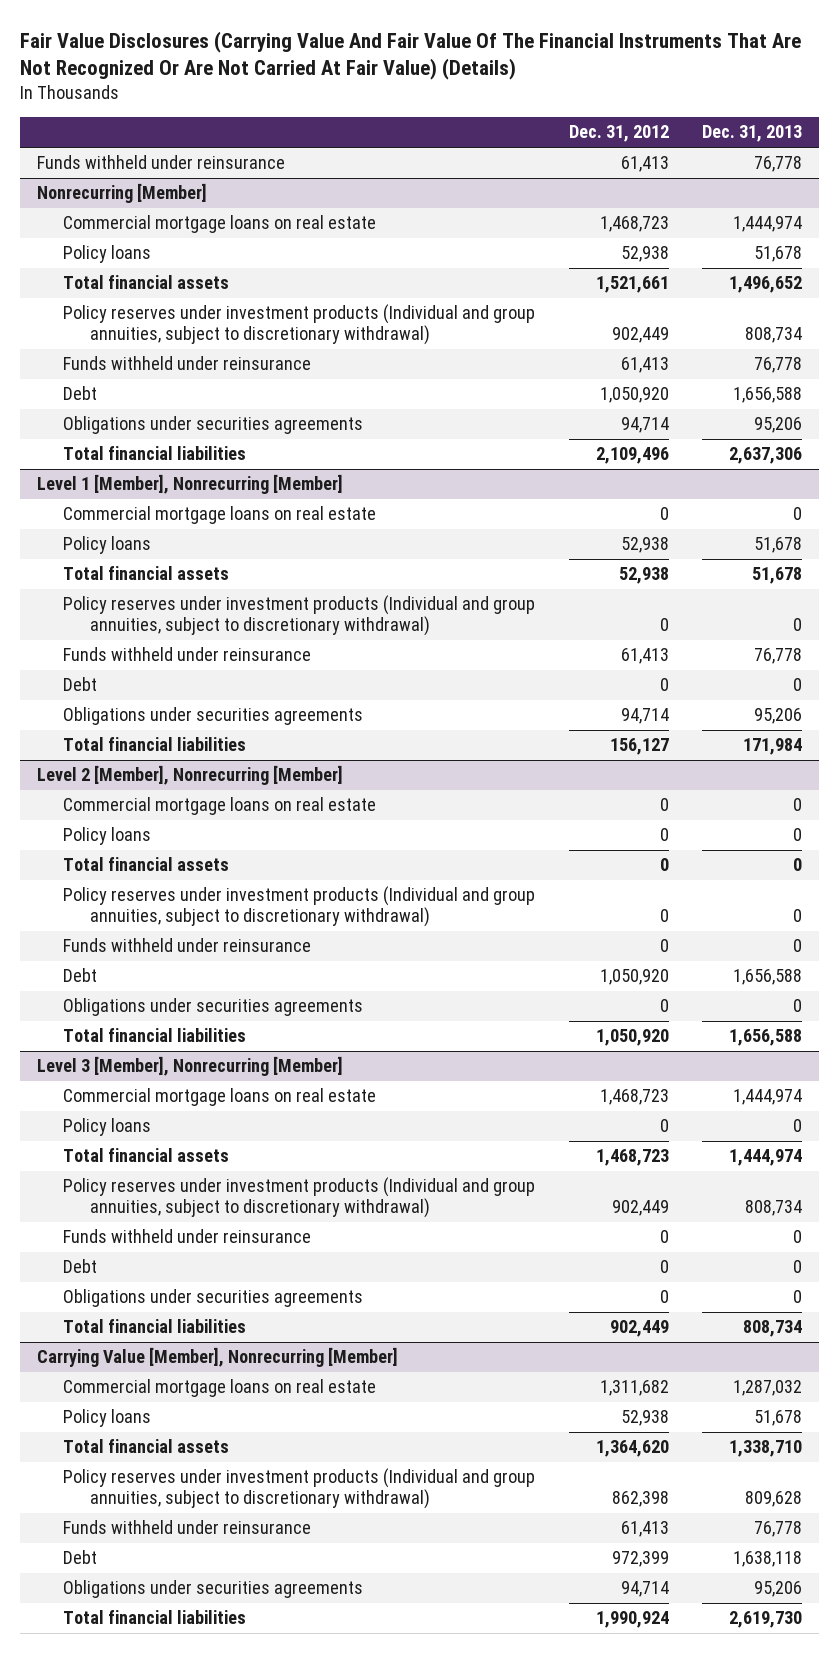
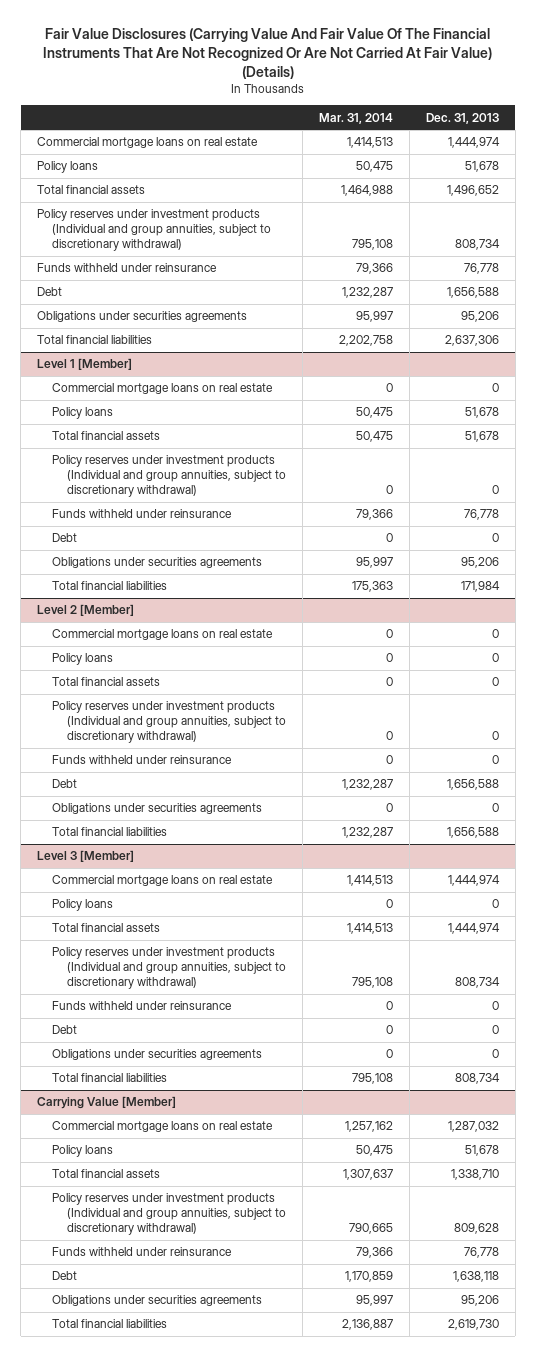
- | Dec. 31, 2012 | Dec. 31, 2013
+ | Mar. 31, 2014 | Dec. 31, 2013
- Funds withheld under reinsurance | 61,413 | 76,778
- Nonrecurring [Member]
- Level 1 [Member], Nonrecurring [Member]
+ Level 1 [Member]
- Level 2 [Member], Nonrecurring [Member]
+ Level 2 [Member]
- Level 3 [Member], Nonrecurring [Member]
+ Level 3 [Member]
- Carrying Value [Member], Nonrecurring [Member]
+ Carrying Value [Member]

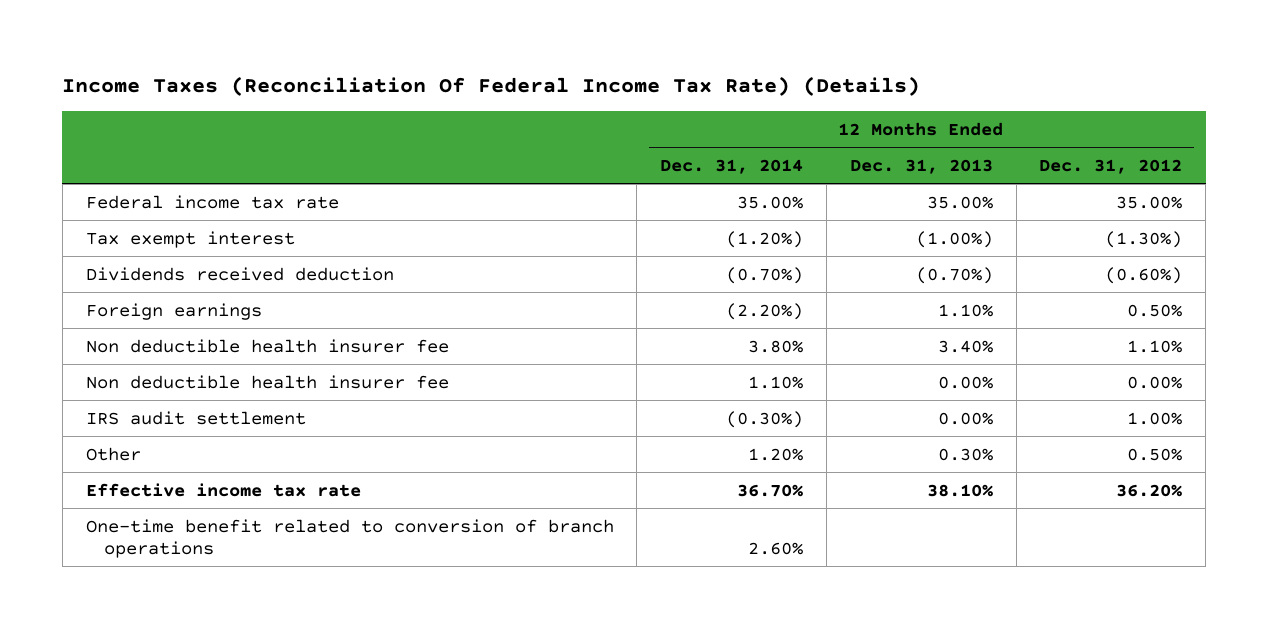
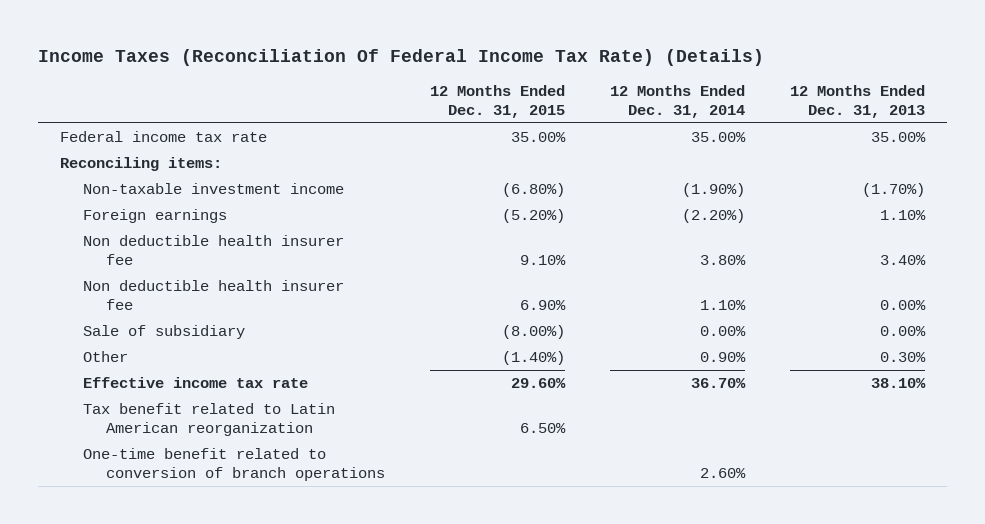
- | 12 Months Ended Dec. 31, 2014 | 12 Months Ended Dec. 31, 2013 | 12 Months Ended Dec. 31, 2012
+ | 12 Months Ended Dec. 31, 2015 | 12 Months Ended Dec. 31, 2014 | 12 Months Ended Dec. 31, 2013
- Tax exempt interest | (1.20%) | (1.00%) | (1.30%)
- Dividends received deduction | (0.70%) | (0.70%) | (0.60%)
+ Reconciling items:
+ Non-taxable investment income | (6.80%) | (1.90%) | (1.70%)
- IRS audit settlement | (0.30%) | 0.00% | 1.00%
- Other | 1.20% | 0.30% | 0.50%
+ Sale of subsidiary | (8.00%) | 0.00% | 0.00%
+ Other | (1.40%) | 0.90% | 0.30%
+ Tax benefit related to Latin American reorganization | 6.50% | |

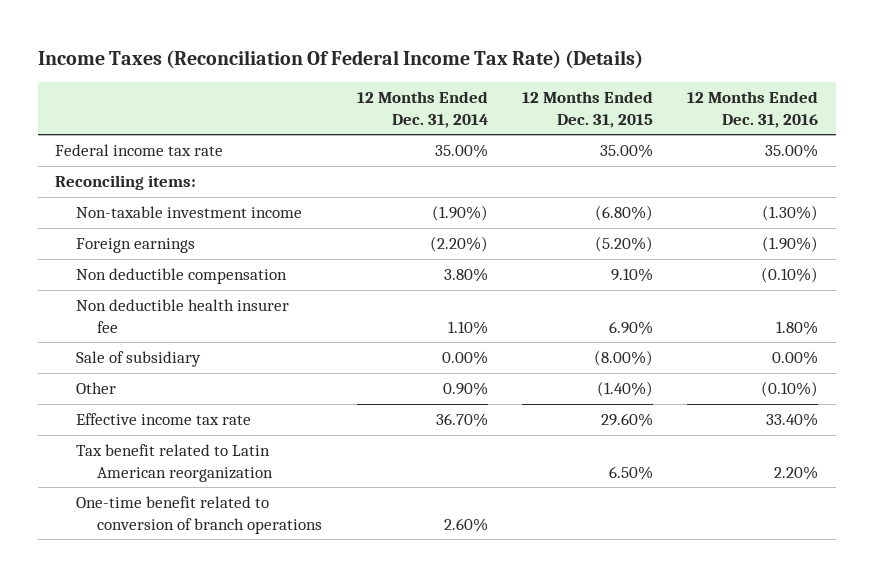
- | 12 Months Ended Dec. 31, 2015 | 12 Months Ended Dec. 31, 2014 | 12 Months Ended Dec. 31, 2013
+ | 12 Months Ended Dec. 31, 2014 | 12 Months Ended Dec. 31, 2015 | 12 Months Ended Dec. 31, 2016
- Non deductible health insurer fee | 9.10% | 3.80% | 3.40%
+ Non deductible compensation | 3.80% | 9.10% | (0.10%)

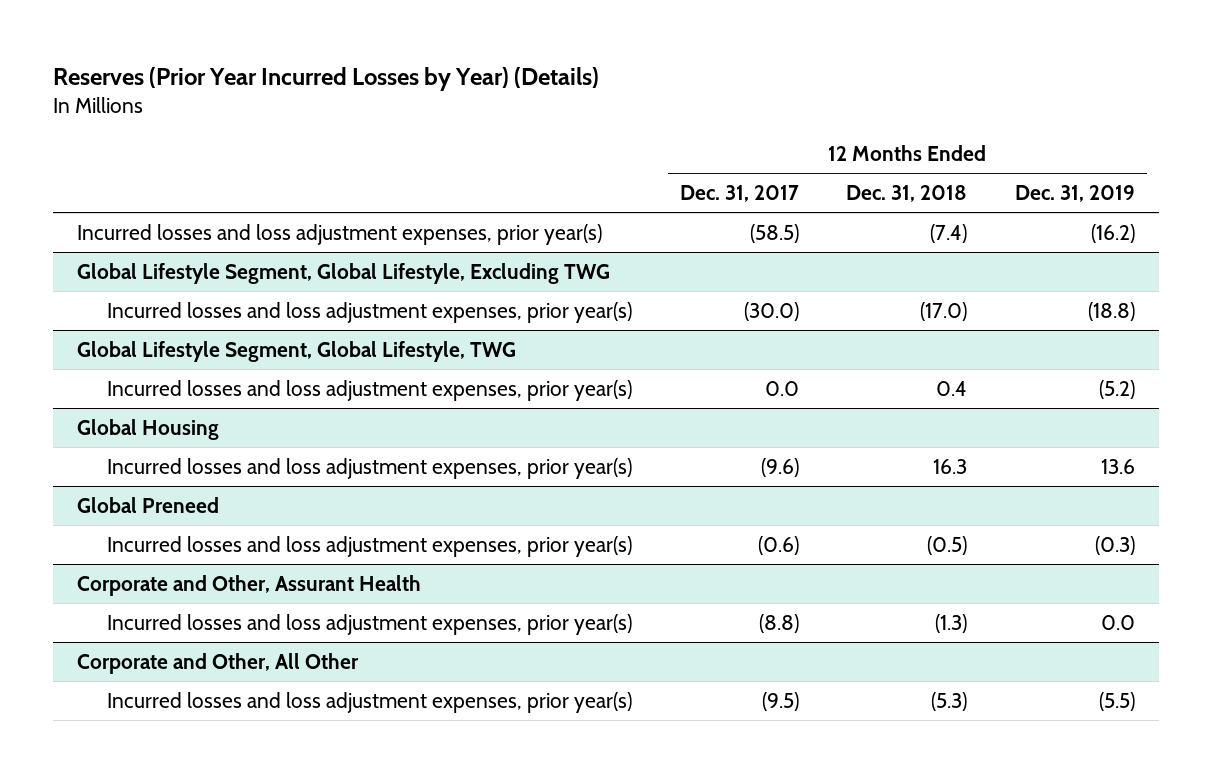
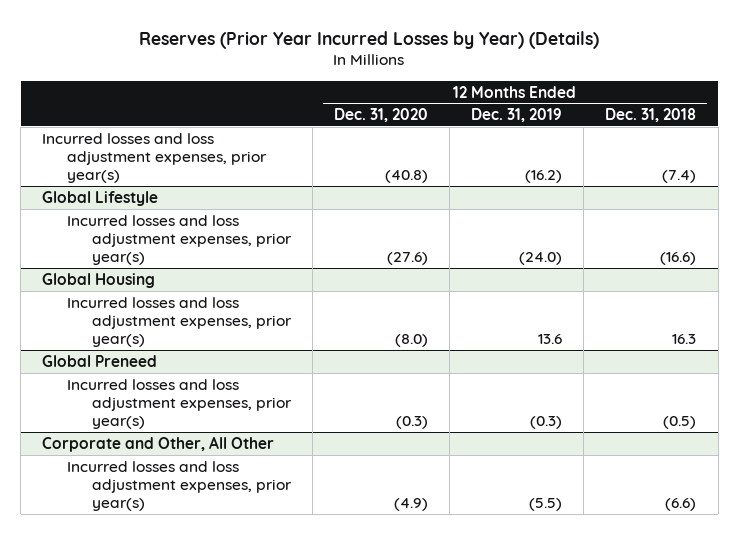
- | 12 Months Ended Dec. 31, 2017 | 12 Months Ended Dec. 31, 2018 | 12 Months Ended Dec. 31, 2019
+ | 12 Months Ended Dec. 31, 2020 | 12 Months Ended Dec. 31, 2019 | 12 Months Ended Dec. 31, 2018
- Global Lifestyle Segment, Global Lifestyle, Excluding TWG
- Incurred losses and loss adjustment expenses, prior year(s) | (30.0) | (17.0) | (18.8)
- Global Lifestyle Segment, Global Lifestyle, TWG
- Incurred losses and loss adjustment expenses, prior year(s) | 0.0 | 0.4 | (5.2)
+ Global Lifestyle
+ Incurred losses and loss adjustment expenses, prior year(s) | (27.6) | (24.0) | (16.6)
- Corporate and Other, Assurant Health
- Incurred losses and loss adjustment expenses, prior year(s) | (8.8) | (1.3) | 0.0
@ Corporate and Other, All Other
- Incurred losses and loss adjustment expenses, prior year(s) | (9.5) | (5.3) | (5.5)
+ Incurred losses and loss adjustment expenses, prior year(s) | (4.9) | (5.5) | (6.6)

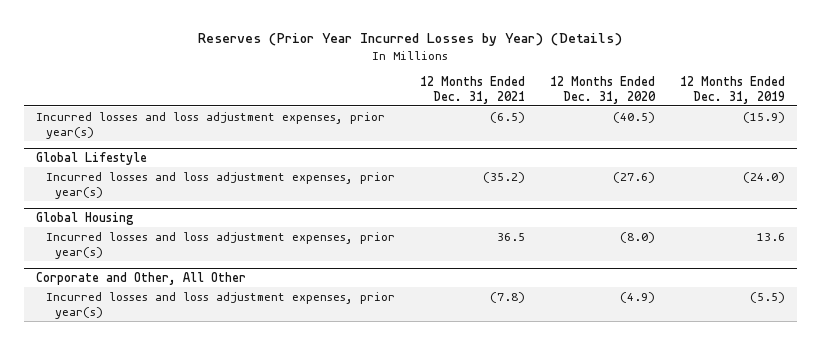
- | 12 Months Ended Dec. 31, 2020 | 12 Months Ended Dec. 31, 2019 | 12 Months Ended Dec. 31, 2018
+ | 12 Months Ended Dec. 31, 2021 | 12 Months Ended Dec. 31, 2020 | 12 Months Ended Dec. 31, 2019
- Incurred losses and loss adjustment expenses, prior year(s) | (40.8) | (16.2) | (7.4)
+ Incurred losses and loss adjustment expenses, prior year(s) | (6.5) | (40.5) | (15.9)
- Global Preneed
- Incurred losses and loss adjustment expenses, prior year(s) | (0.3) | (0.3) | (0.5)

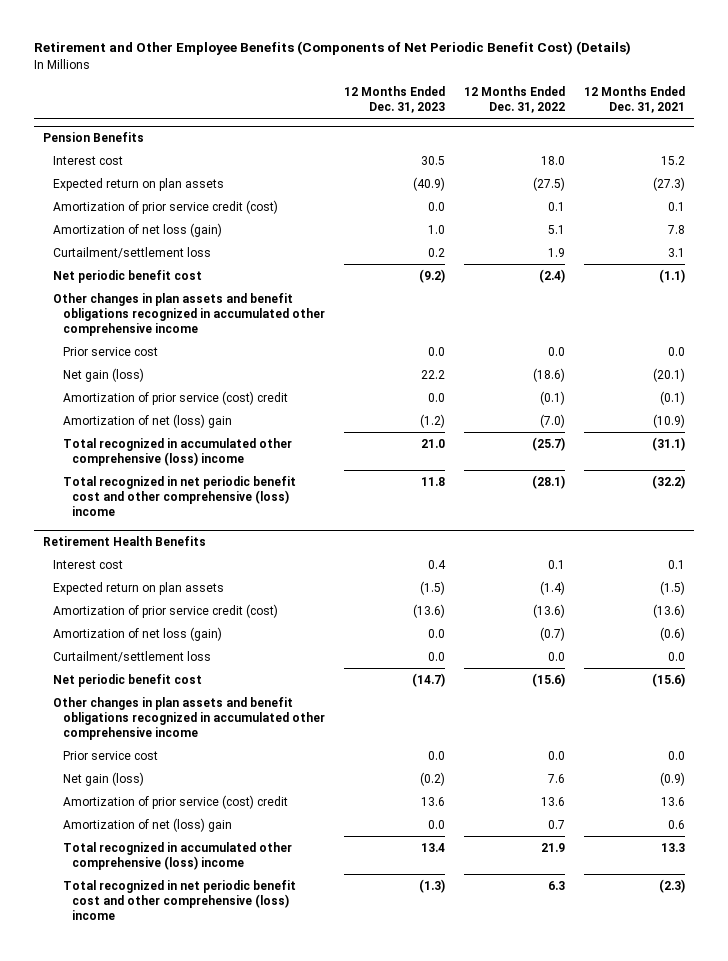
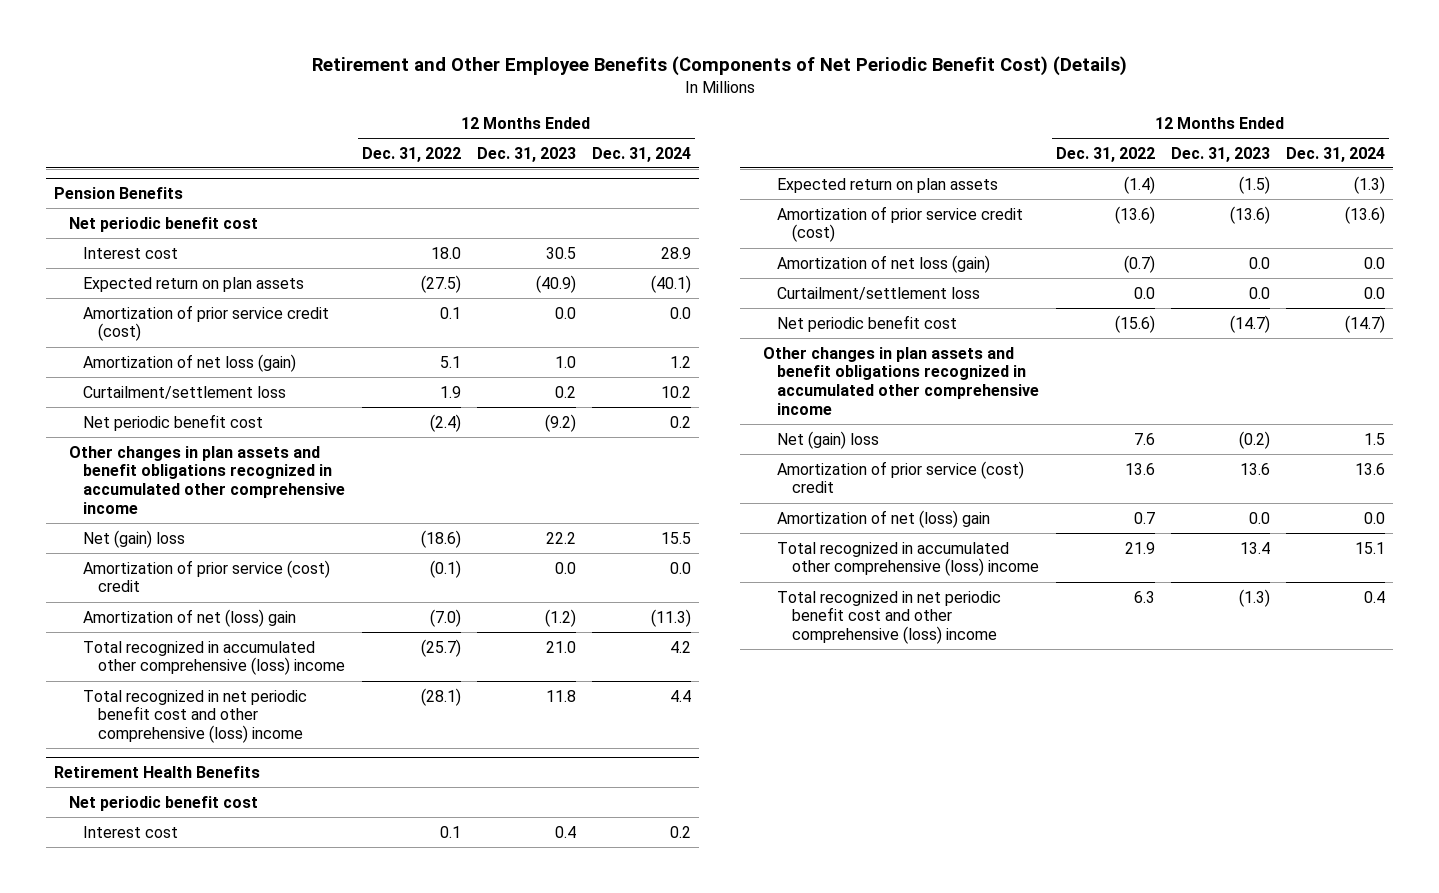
- | 12 Months Ended Dec. 31, 2023 | 12 Months Ended Dec. 31, 2022 | 12 Months Ended Dec. 31, 2021
+ | 12 Months Ended Dec. 31, 2022 | 12 Months Ended Dec. 31, 2023 | 12 Months Ended Dec. 31, 2024
@ Pension Benefits
+ Net periodic benefit cost
- Prior service cost | 0.0 | 0.0 | 0.0
- Net gain (loss) | 22.2 | (18.6) | (20.1)
+ Net (gain) loss | (18.6) | 22.2 | 15.5
@ Retirement Health Benefits
+ Net periodic benefit cost
- Prior service cost | 0.0 | 0.0 | 0.0
- Net gain (loss) | (0.2) | 7.6 | (0.9)
+ Net (gain) loss | 7.6 | (0.2) | 1.5

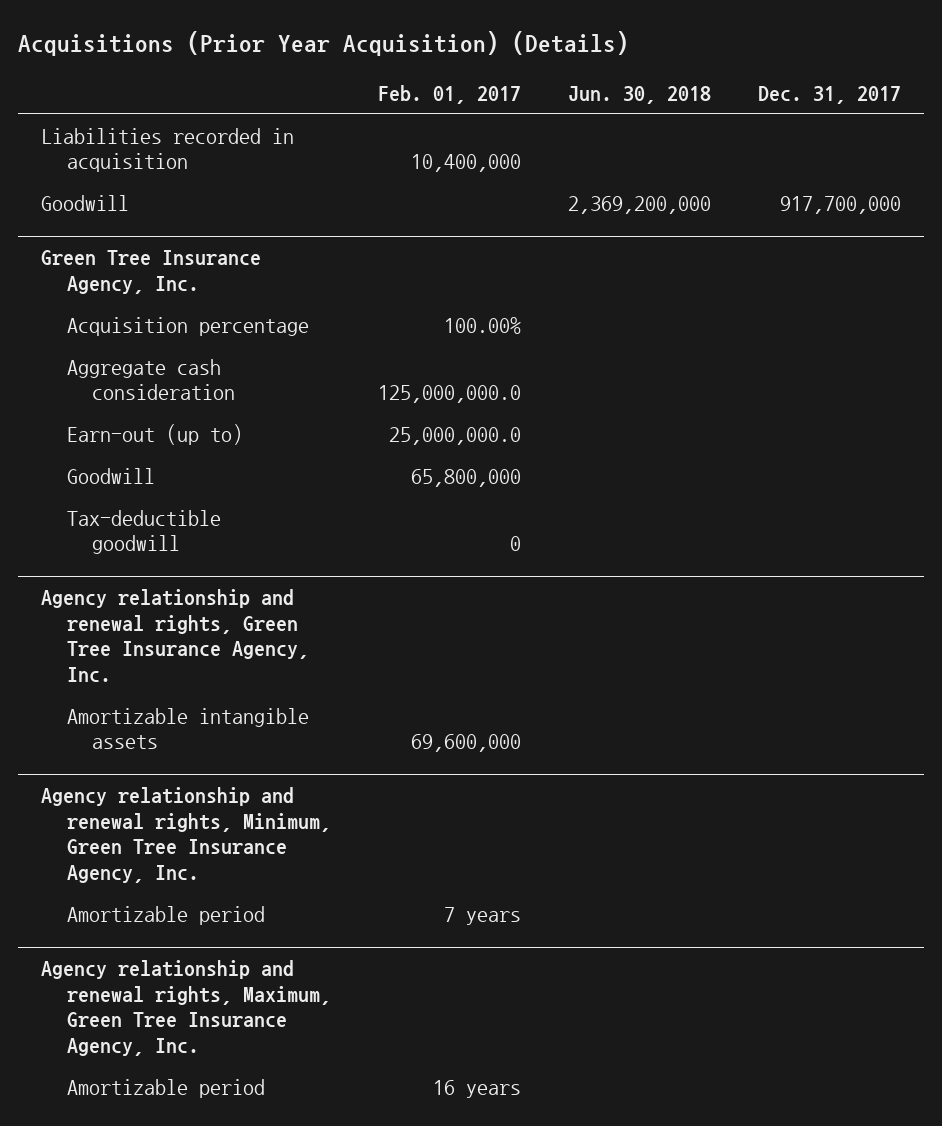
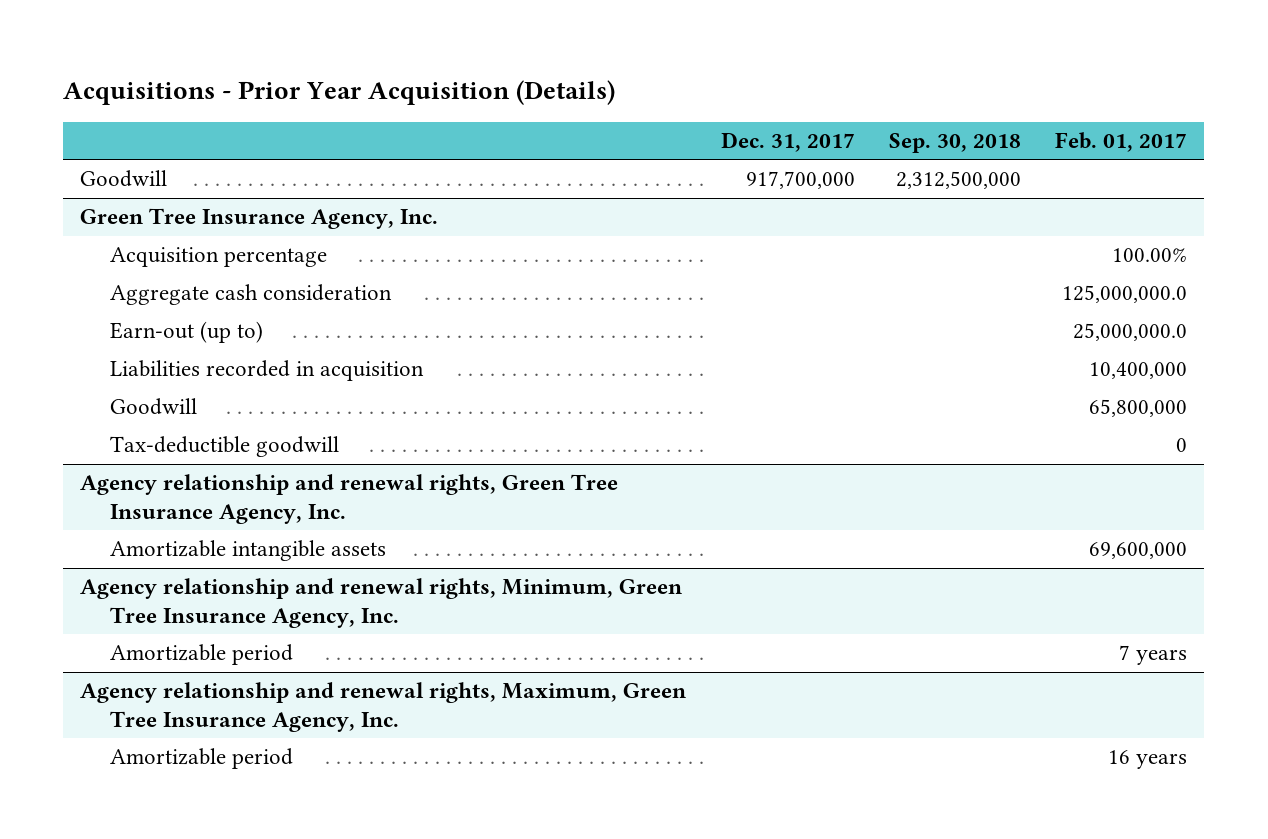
- Acquisitions (Prior Year Acquisition) (Details)
+ Acquisitions - Prior Year Acquisition (Details)
- | Feb. 01, 2017 | Jun. 30, 2018 | Dec. 31, 2017
+ | Dec. 31, 2017 | Sep. 30, 2018 | Feb. 01, 2017
- Liabilities recorded in acquisition | 10,400,000 | |
@ Green Tree Insurance Agency, Inc.
+ Liabilities recorded in acquisition | | | 10,400,000

